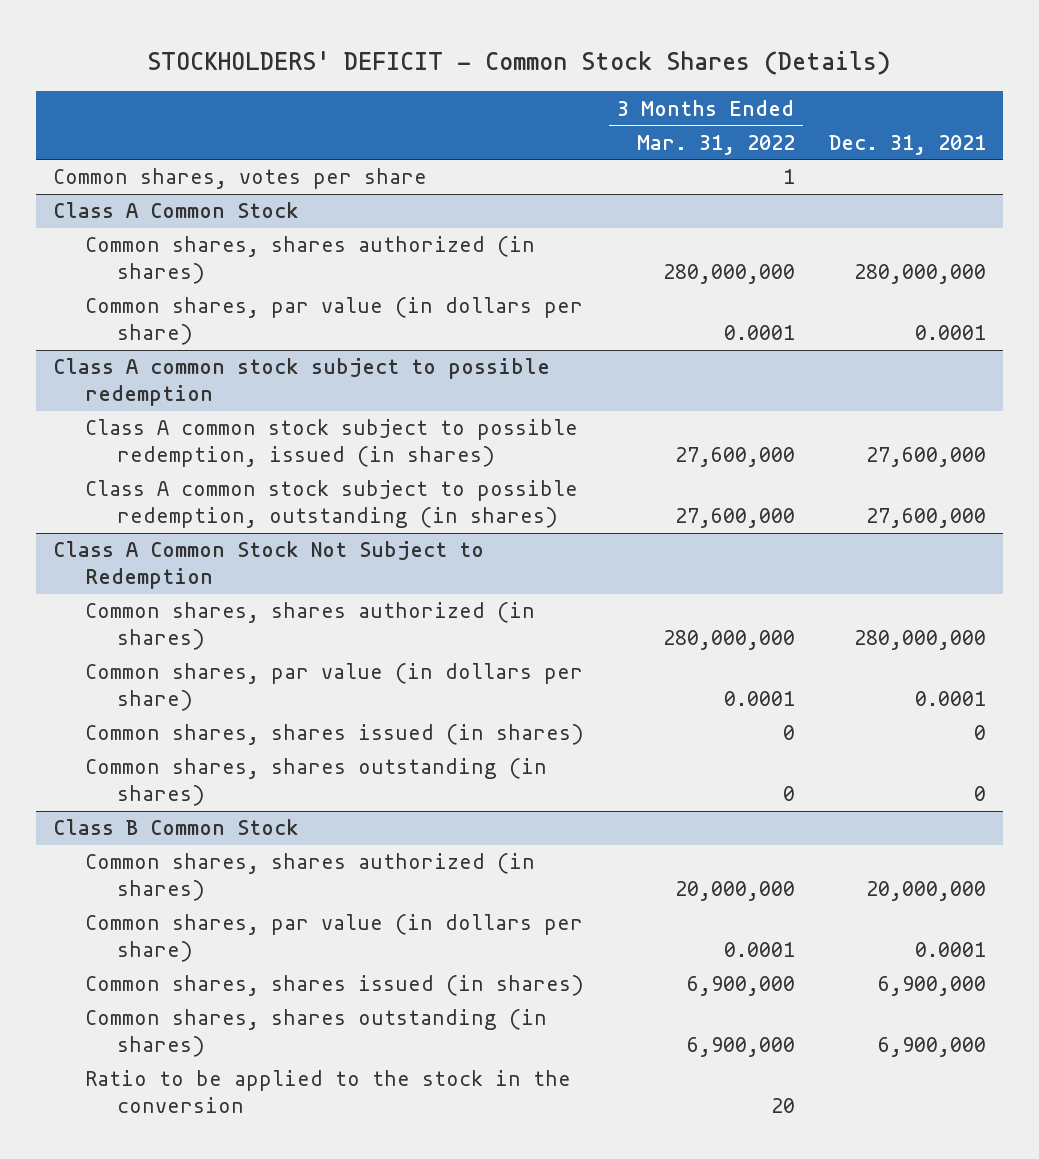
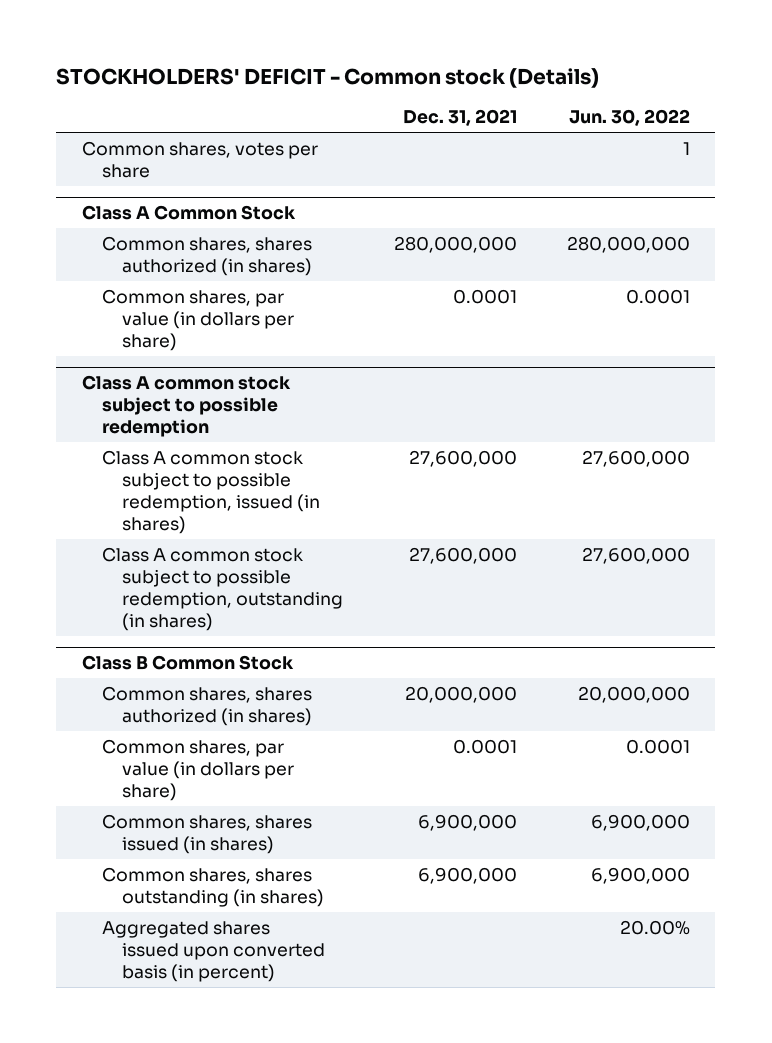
- STOCKHOLDERS' DEFICIT - Common Stock Shares (Details)
+ STOCKHOLDERS' DEFICIT - Common stock (Details)
- | 3 Months Ended Mar. 31, 2022 | Dec. 31, 2021
+ | Dec. 31, 2021 | Jun. 30, 2022
- Class A Common Stock Not Subject to Redemption
- Common shares, shares authorized (in shares) | 280,000,000 | 280,000,000
- Common shares, par value (in dollars per share) | 0.0001 | 0.0001
- Common shares, shares issued (in shares) | 0 | 0
- Common shares, shares outstanding (in shares) | 0 | 0
@ Class B Common Stock
- Ratio to be applied to the stock in the conversion | 20 |
+ Aggregated shares issued upon converted basis (in percent) | | 20.00%

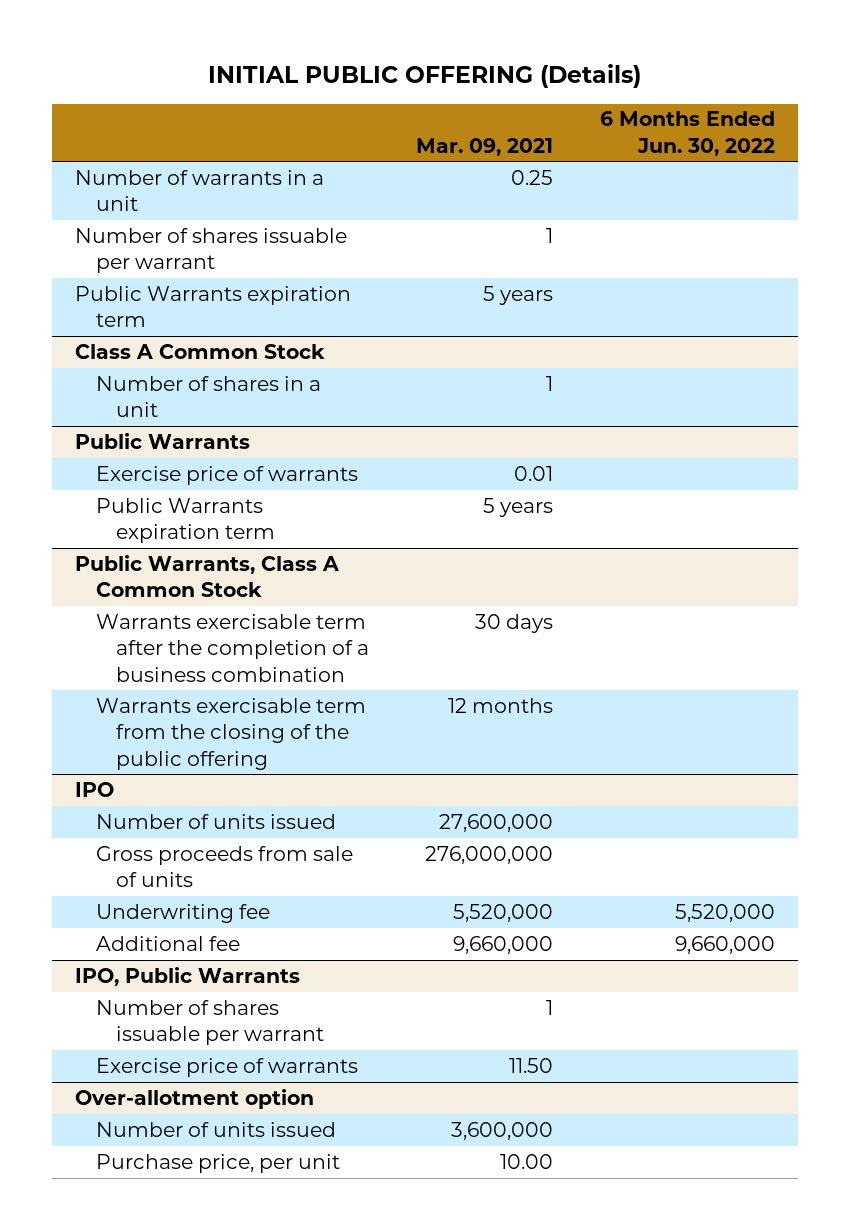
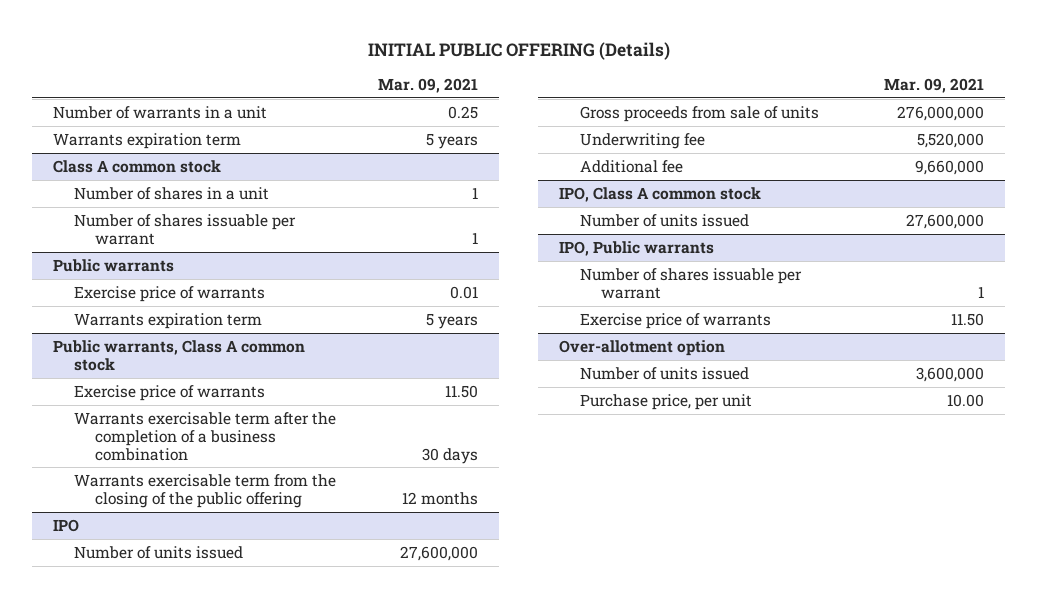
- | Mar. 09, 2021 | 6 Months Ended Jun. 30, 2022
+ | Mar. 09, 2021
- Number of shares issuable per warrant | 1 |
- Public Warrants expiration term | 5 years |
- Class A Common Stock
+ Warrants expiration term | 5 years
+ Class A common stock
- Public Warrants
+ Number of shares issuable per warrant | 1
+ Public warrants
- Public Warrants expiration term | 5 years |
- Public Warrants, Class A Common Stock
+ Warrants expiration term | 5 years
+ Public warrants, Class A common stock
+ Exercise price of warrants | 11.50
- IPO, Public Warrants
+ IPO, Class A common stock
+ Number of units issued | 27,600,000
+ IPO, Public warrants

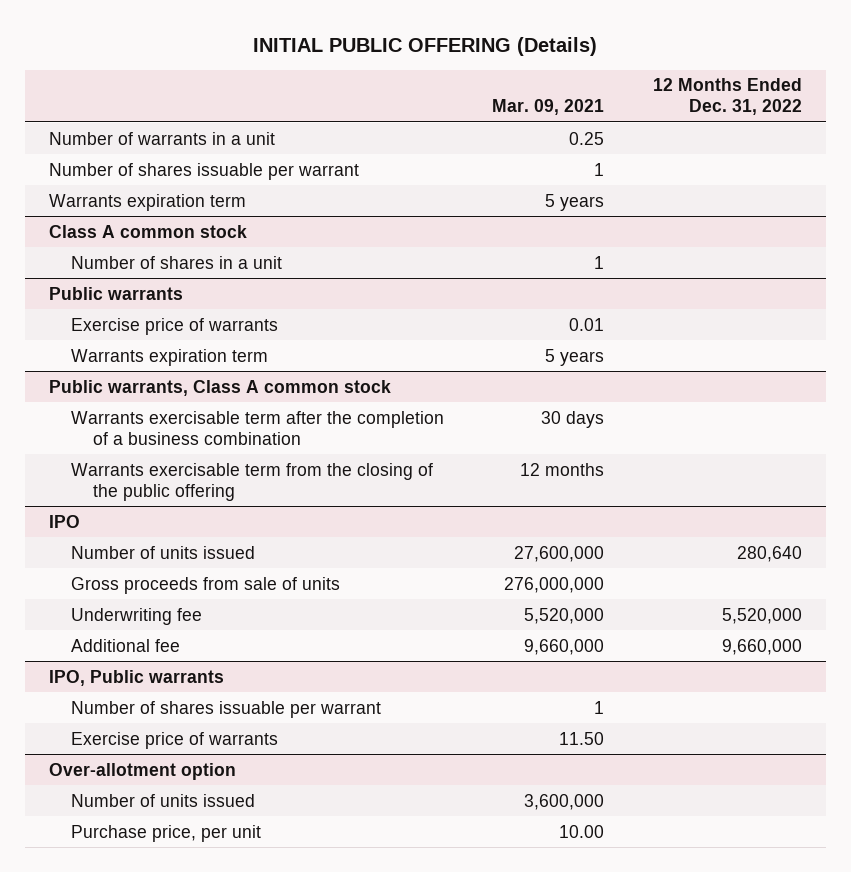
- | Mar. 09, 2021
+ | Mar. 09, 2021 | 12 Months Ended Dec. 31, 2022
+ Number of shares issuable per warrant | 1 |
@ Class A common stock
- Number of shares issuable per warrant | 1
@ Public warrants, Class A common stock
- Exercise price of warrants | 11.50
- IPO, Class A common stock
- Number of units issued | 27,600,000

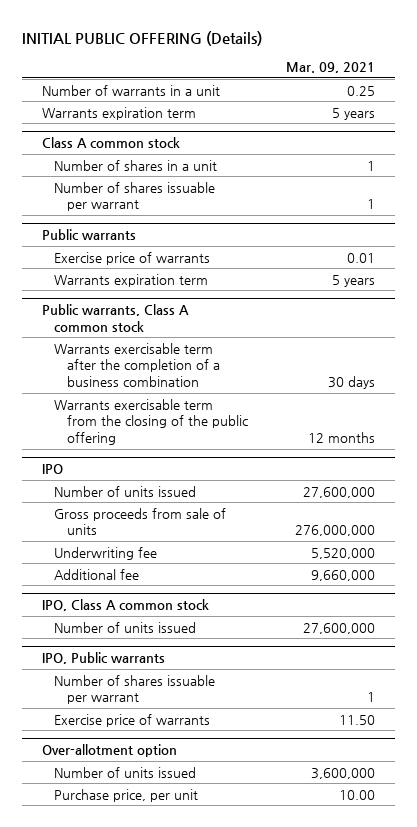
- | Mar. 09, 2021 | 12 Months Ended Dec. 31, 2022
+ | Mar. 09, 2021
- Number of shares issuable per warrant | 1 |
@ Class A common stock
+ Number of shares issuable per warrant | 1
+ IPO, Class A common stock
+ Number of units issued | 27,600,000

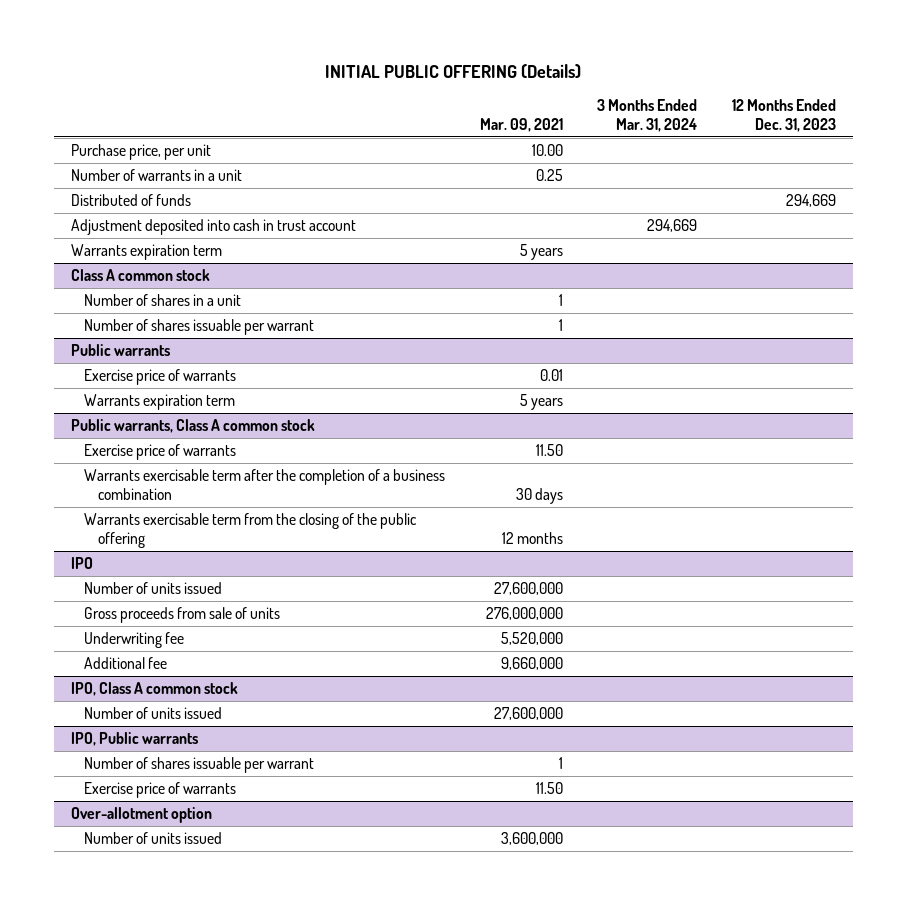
- | Mar. 09, 2021
+ | Mar. 09, 2021 | 3 Months Ended Mar. 31, 2024 | 12 Months Ended Dec. 31, 2023
+ Purchase price, per unit | 10.00 | |
+ Distributed of funds | | | 294,669
+ Adjustment deposited into cash in trust account | | 294,669 |
@ Public warrants, Class A common stock
+ Exercise price of warrants | 11.50 | |
@ Over-allotment option
- Purchase price, per unit | 10.00

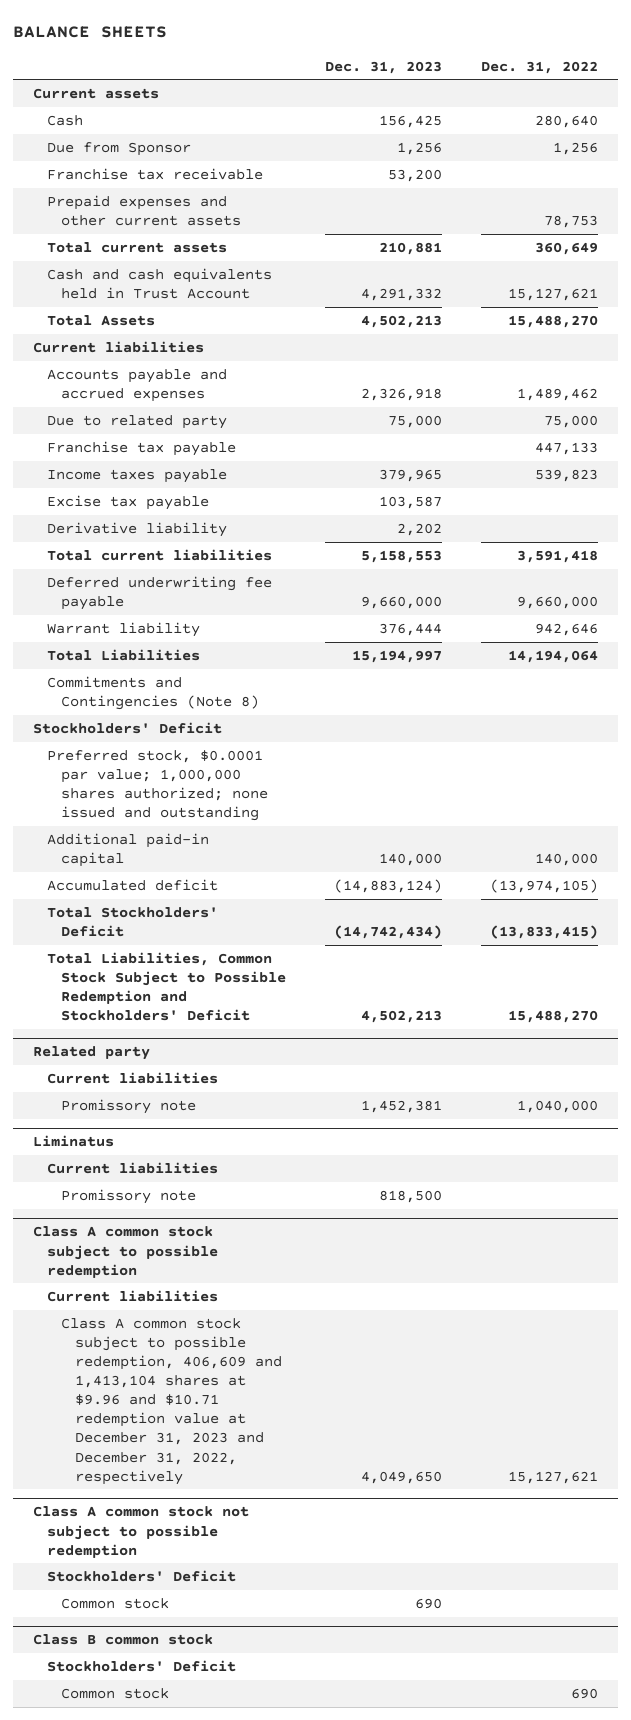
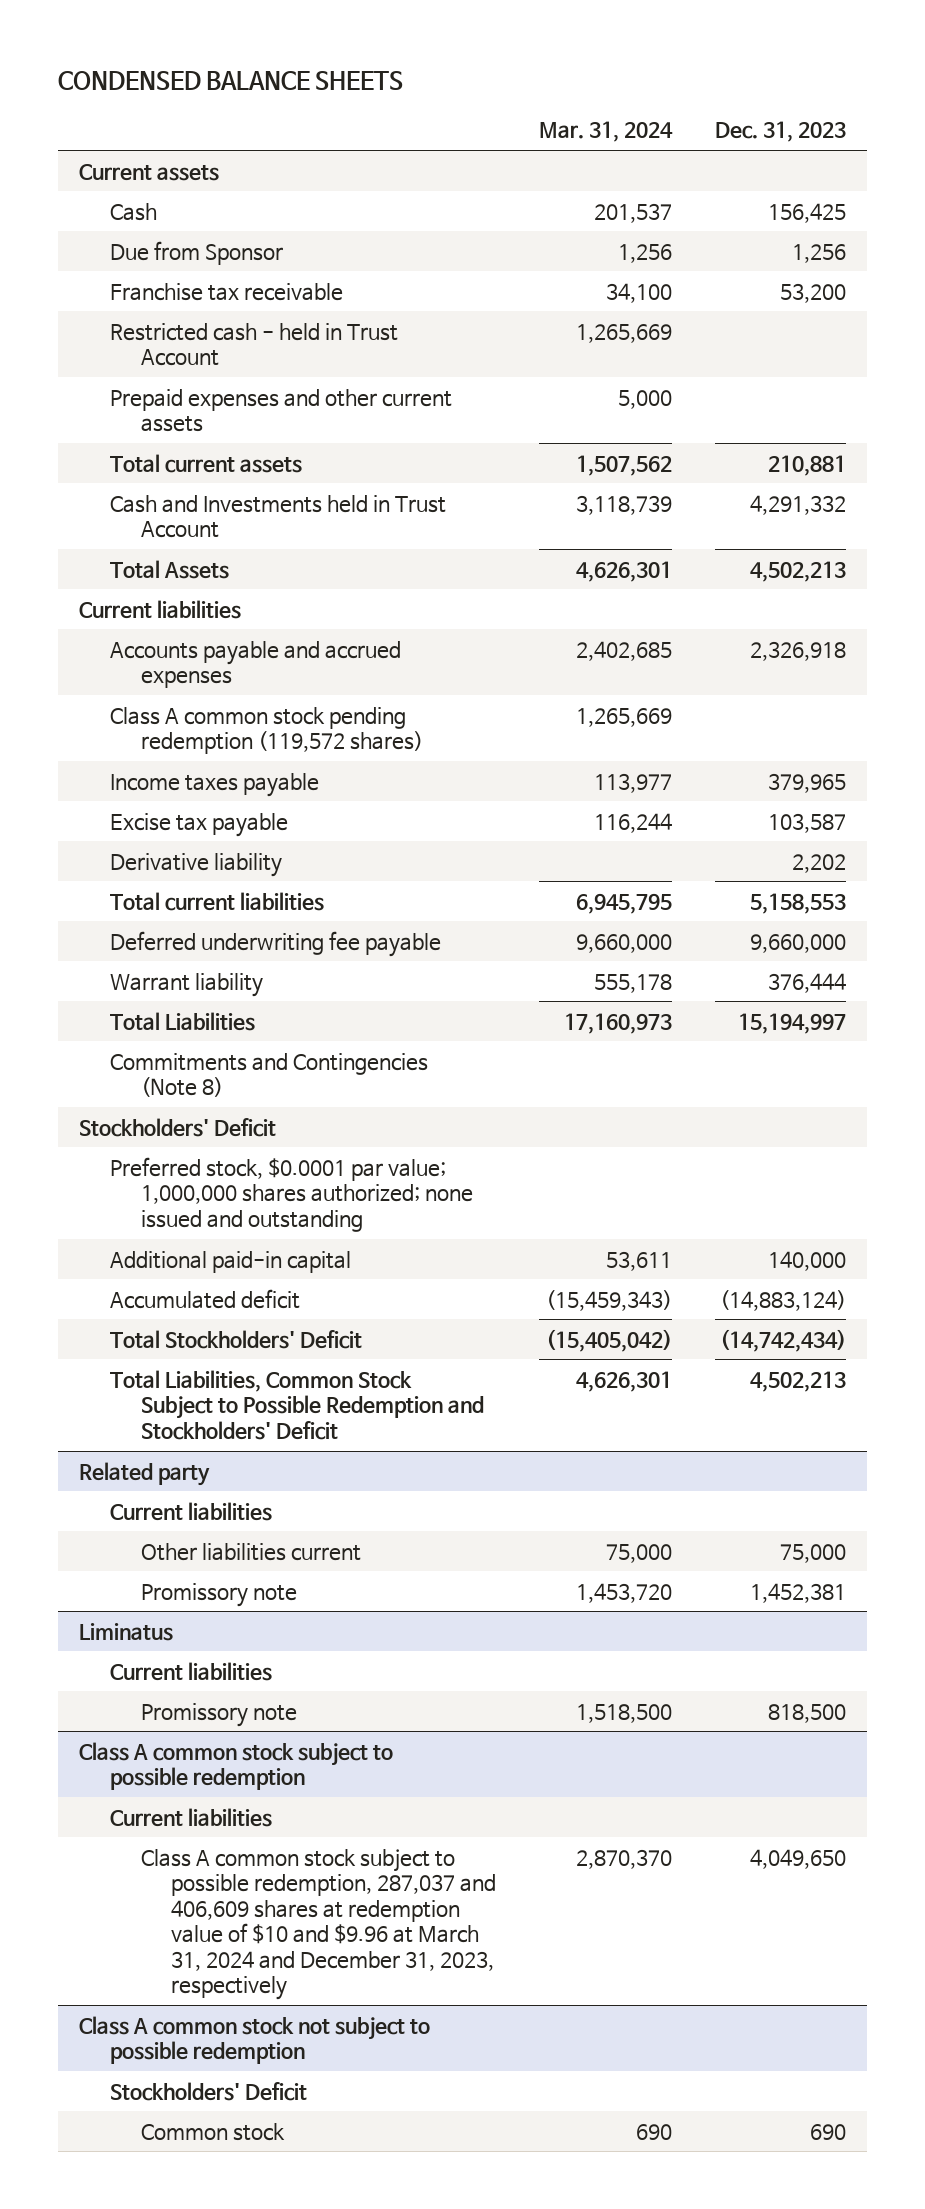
- BALANCE SHEETS
+ CONDENSED BALANCE SHEETS
- | Dec. 31, 2023 | Dec. 31, 2022
+ | Mar. 31, 2024 | Dec. 31, 2023
+ Restricted cash - held in Trust Account | 1,265,669 |
- Cash and cash equivalents held in Trust Account | 4,291,332 | 15,127,621
+ Cash and Investments held in Trust Account | 3,118,739 | 4,291,332
- Due to related party | 75,000 | 75,000
- Franchise tax payable | | 447,133
+ Class A common stock pending redemption (119,572 shares) | 1,265,669 |
@ Related party
+ Other liabilities current | 75,000 | 75,000
@ Class A common stock subject to possible redemption
- Class A common stock subject to possible redemption, 406,609 and 1,413,104 shares at $9.96 and $10.71 redemption value at December 31, 2023 and December 31, 2022, respectively | 4,049,650 | 15,127,621
+ Class A common stock subject to possible redemption, 287,037 and 406,609 shares at redemption value of $10 and $9.96 at March 31, 2024 and December 31, 2023, respectively | 2,870,370 | 4,049,650
- Class B common stock
- Stockholders' Deficit
- Common stock | | 690

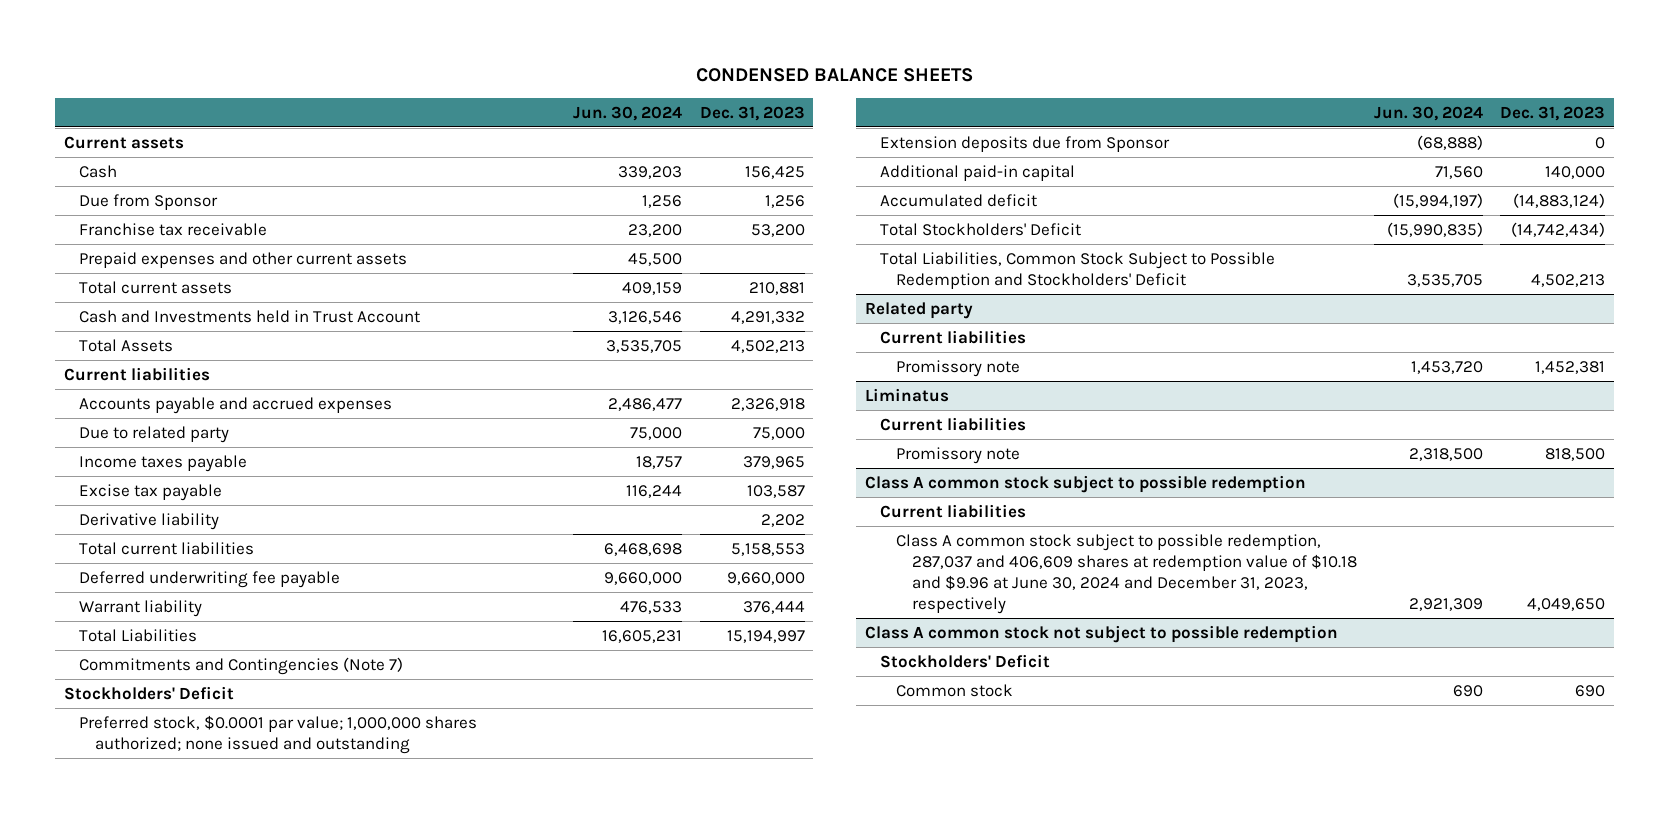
- | Mar. 31, 2024 | Dec. 31, 2023
+ | Jun. 30, 2024 | Dec. 31, 2023
- Restricted cash - held in Trust Account | 1,265,669 |
- Class A common stock pending redemption (119,572 shares) | 1,265,669 |
+ Due to related party | 75,000 | 75,000
- Commitments and Contingencies (Note 8)
+ Commitments and Contingencies (Note 7)
+ Extension deposits due from Sponsor | (68,888) | 0
@ Related party
- Other liabilities current | 75,000 | 75,000
@ Class A common stock subject to possible redemption
- Class A common stock subject to possible redemption, 287,037 and 406,609 shares at redemption value of $10 and $9.96 at March 31, 2024 and December 31, 2023, respectively | 2,870,370 | 4,049,650
+ Class A common stock subject to possible redemption, 287,037 and 406,609 shares at redemption value of $10.18 and $9.96 at June 30, 2024 and December 31, 2023, respectively | 2,921,309 | 4,049,650

